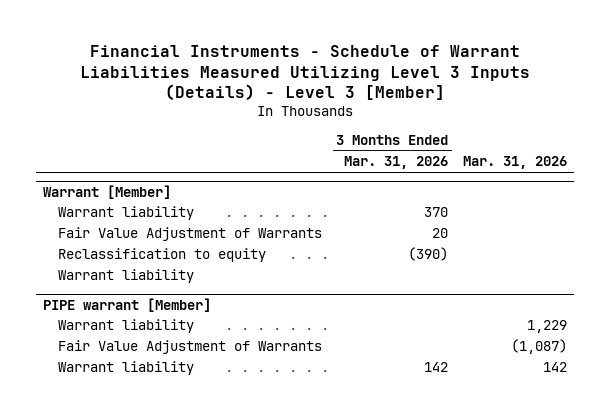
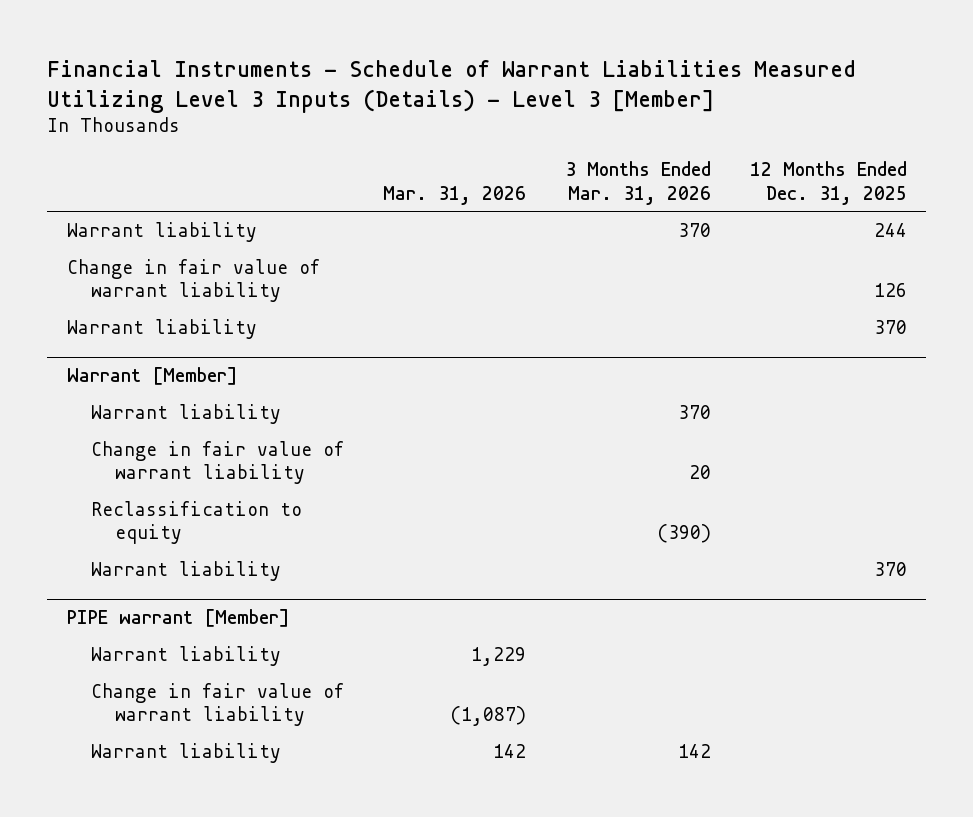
- | 3 Months Ended Mar. 31, 2026 | Mar. 31, 2026
+ | Mar. 31, 2026 | 3 Months Ended Mar. 31, 2026 | 12 Months Ended Dec. 31, 2025
+ Warrant liability | | 370 | 244
+ Change in fair value of warrant liability | | | 126
+ Warrant liability | | | 370
@ Warrant [Member]
- Fair Value Adjustment of Warrants | 20 |
+ Change in fair value of warrant liability | | 20 |
@ PIPE warrant [Member]
- Fair Value Adjustment of Warrants | | (1,087)
+ Change in fair value of warrant liability | (1,087) | |

